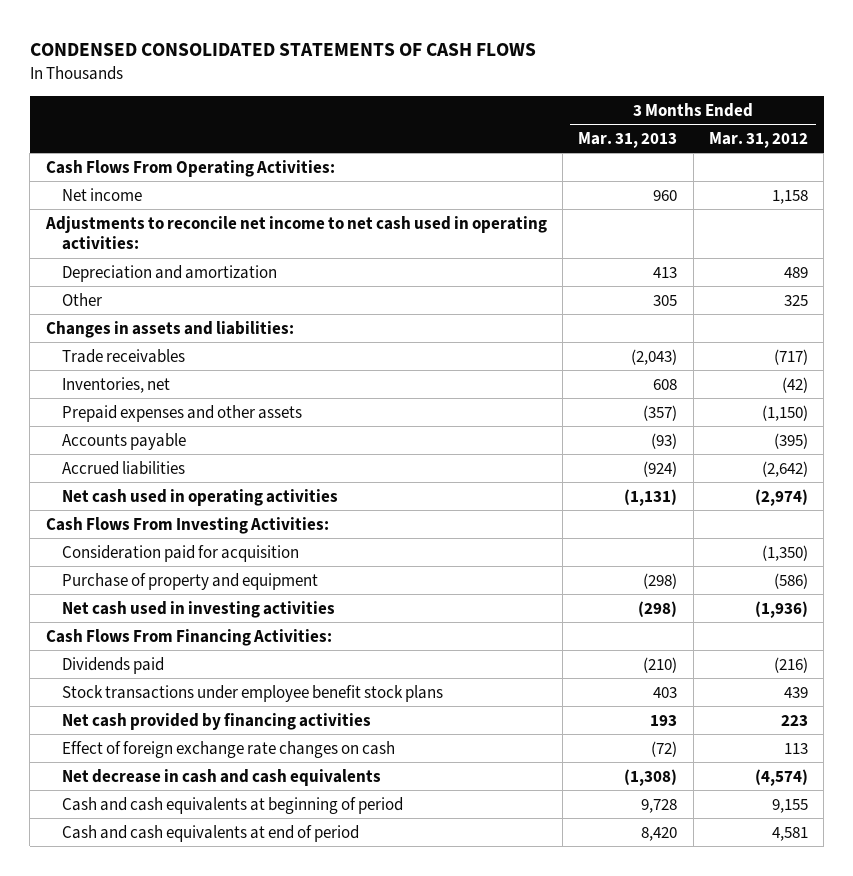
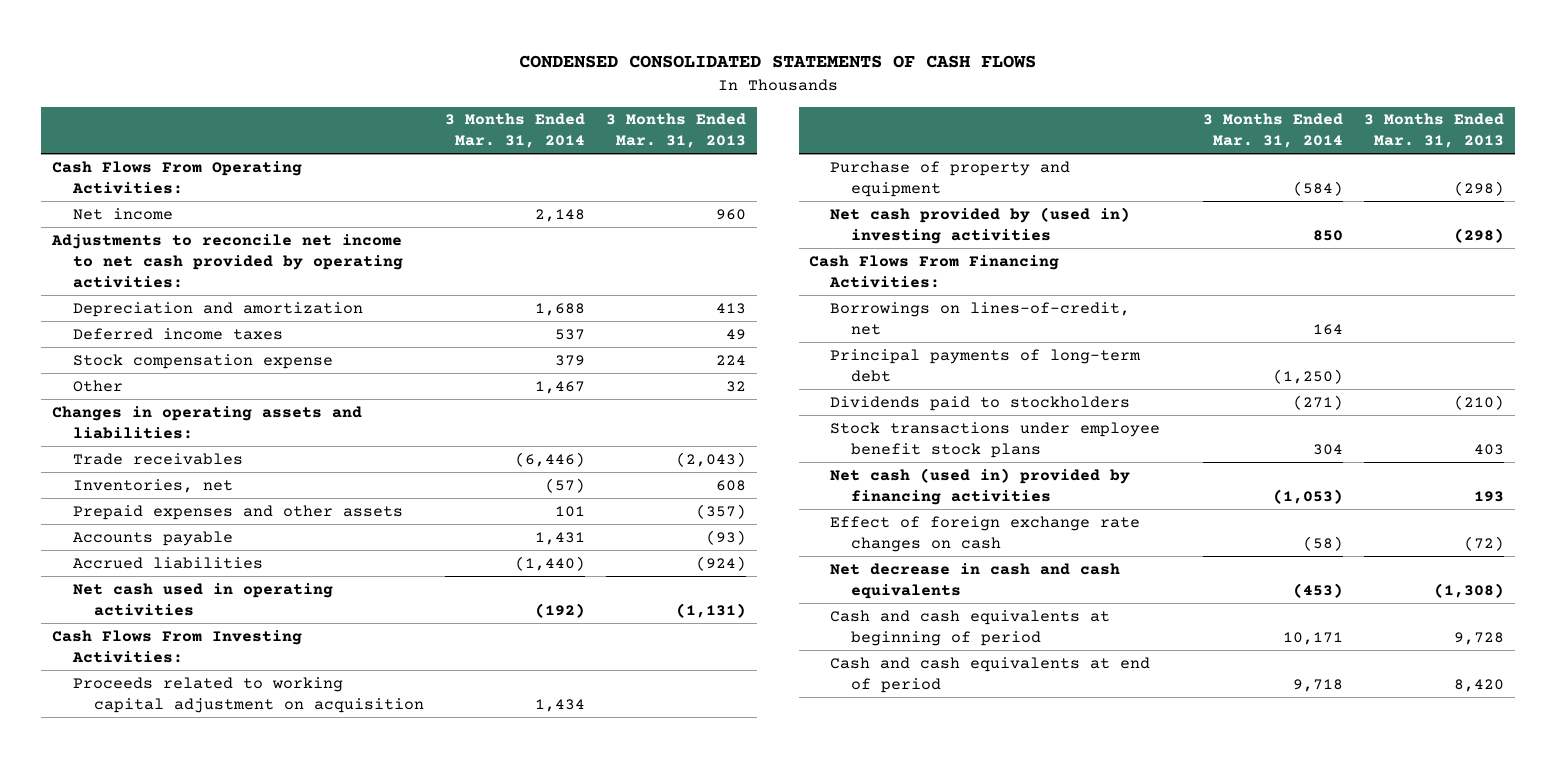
- | 3 Months Ended Mar. 31, 2013 | 3 Months Ended Mar. 31, 2012
+ | 3 Months Ended Mar. 31, 2014 | 3 Months Ended Mar. 31, 2013
- Adjustments to reconcile net income to net cash used in operating activities:
+ Adjustments to reconcile net income to net cash provided by operating activities:
- Other | 305 | 325
- Changes in assets and liabilities:
+ Deferred income taxes | 537 | 49
+ Stock compensation expense | 379 | 224
+ Other | 1,467 | 32
+ Changes in operating assets and liabilities:
- Consideration paid for acquisition | | (1,350)
+ Proceeds related to working capital adjustment on acquisition | 1,434 |
- Net cash used in investing activities | (298) | (1,936)
+ Net cash provided by (used in) investing activities | 850 | (298)
- Dividends paid | (210) | (216)
+ Borrowings on lines-of-credit, net | 164 |
+ Principal payments of long-term debt | (1,250) |
+ Dividends paid to stockholders | (271) | (210)
- Net cash provided by financing activities | 193 | 223
+ Net cash (used in) provided by financing activities | (1,053) | 193

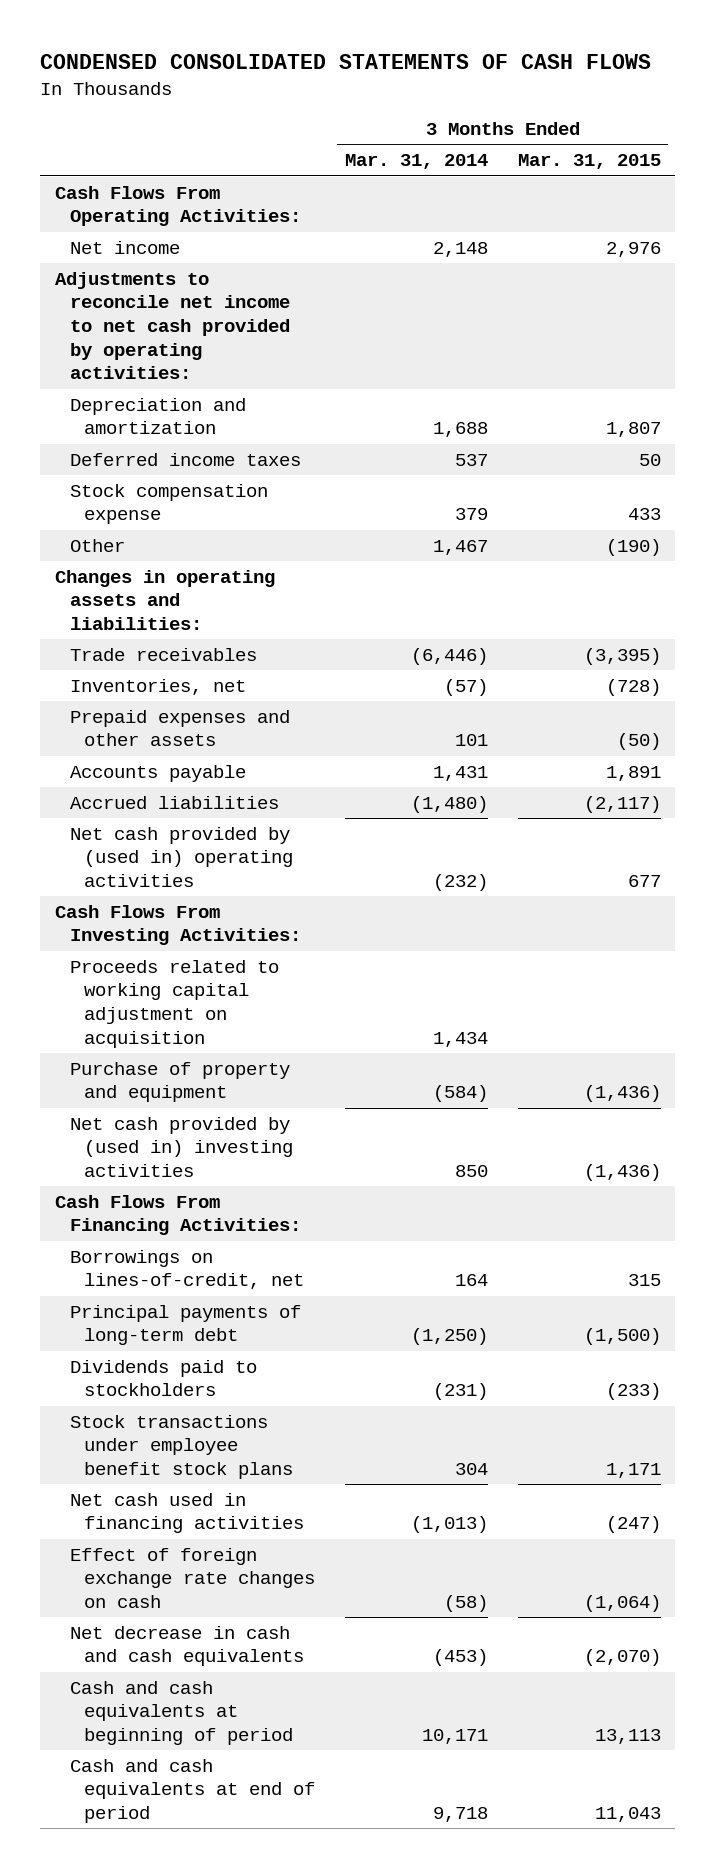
- | 3 Months Ended Mar. 31, 2014 | 3 Months Ended Mar. 31, 2013
+ | 3 Months Ended Mar. 31, 2014 | 3 Months Ended Mar. 31, 2015
- Accrued liabilities | (1,440) | (924)
- Net cash used in operating activities | (192) | (1,131)
+ Accrued liabilities | (1,480) | (2,117)
+ Net cash provided by (used in) operating activities | (232) | 677
- Dividends paid to stockholders | (271) | (210)
+ Dividends paid to stockholders | (231) | (233)
- Net cash (used in) provided by financing activities | (1,053) | 193
+ Net cash used in financing activities | (1,013) | (247)

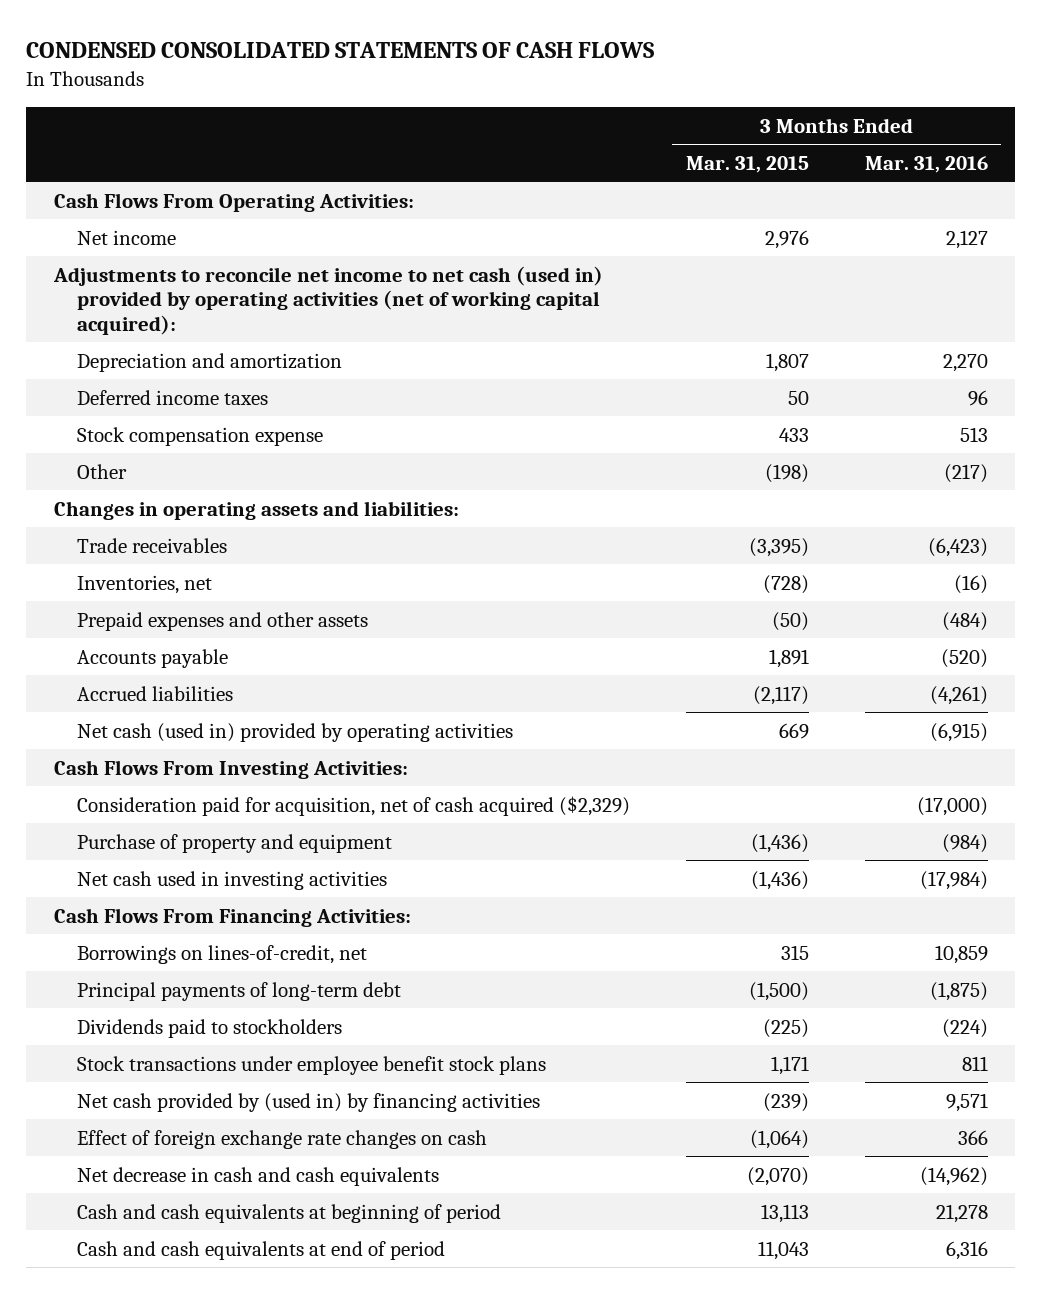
- | 3 Months Ended Mar. 31, 2014 | 3 Months Ended Mar. 31, 2015
+ | 3 Months Ended Mar. 31, 2015 | 3 Months Ended Mar. 31, 2016
- Adjustments to reconcile net income to net cash provided by operating activities:
+ Adjustments to reconcile net income to net cash (used in) provided by operating activities (net of working capital acquired):
- Other | 1,467 | (190)
+ Other | (198) | (217)
- Net cash provided by (used in) operating activities | (232) | 677
+ Net cash (used in) provided by operating activities | 669 | (6,915)
- Proceeds related to working capital adjustment on acquisition | 1,434 |
+ Consideration paid for acquisition, net of cash acquired ($2,329) | | (17,000)
- Net cash provided by (used in) investing activities | 850 | (1,436)
+ Net cash used in investing activities | (1,436) | (17,984)
- Dividends paid to stockholders | (231) | (233)
+ Dividends paid to stockholders | (225) | (224)
- Net cash used in financing activities | (1,013) | (247)
+ Net cash provided by (used in) by financing activities | (239) | 9,571

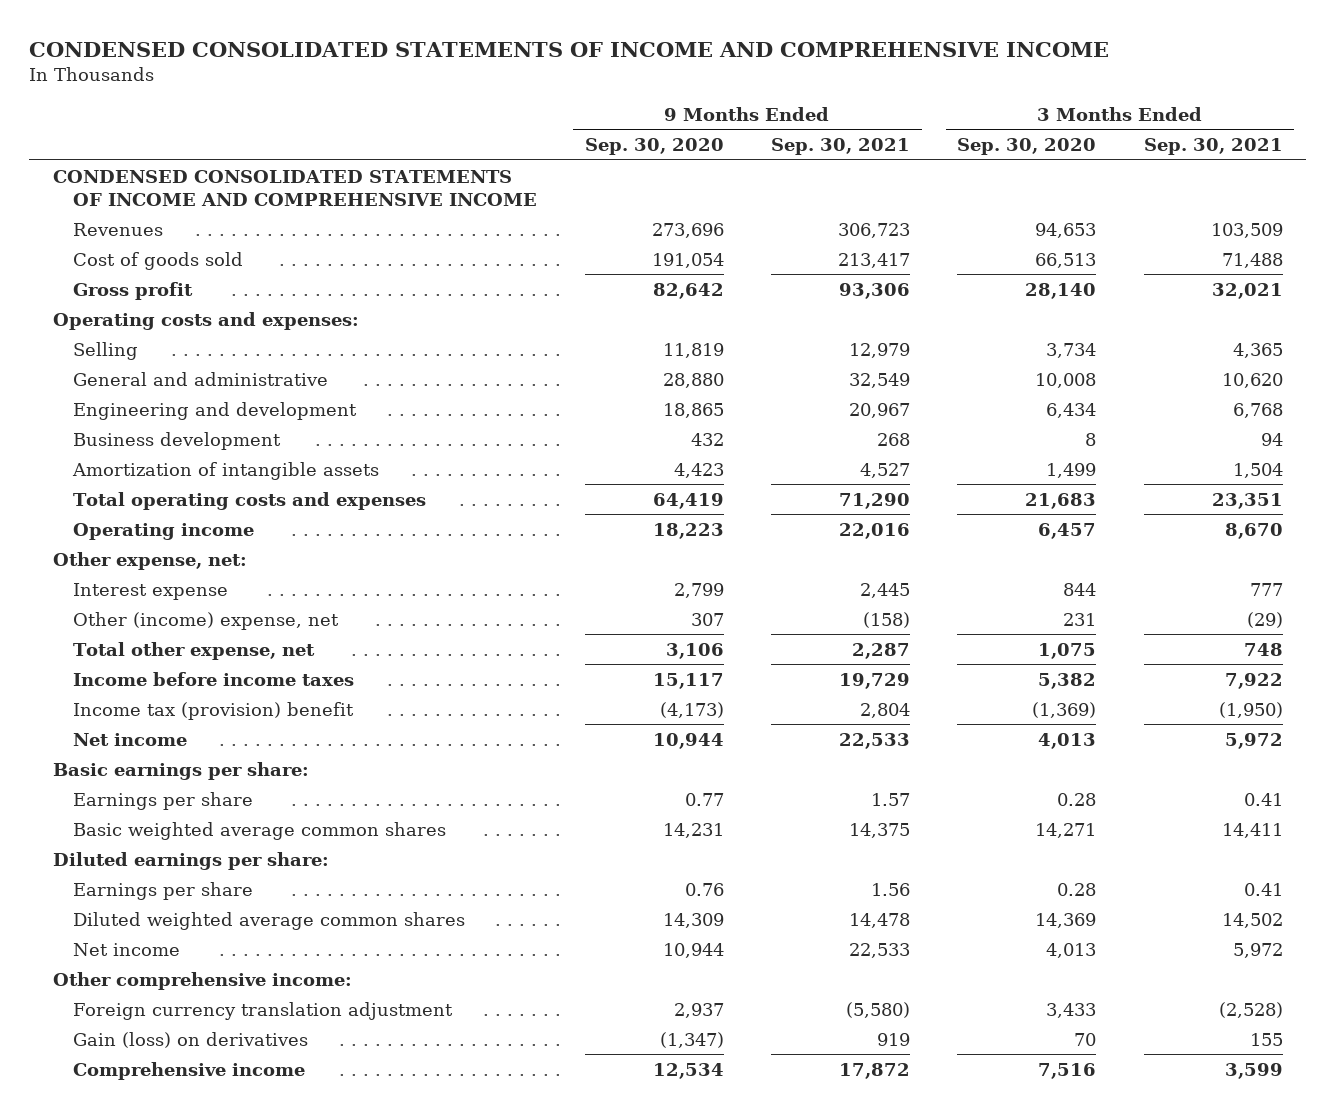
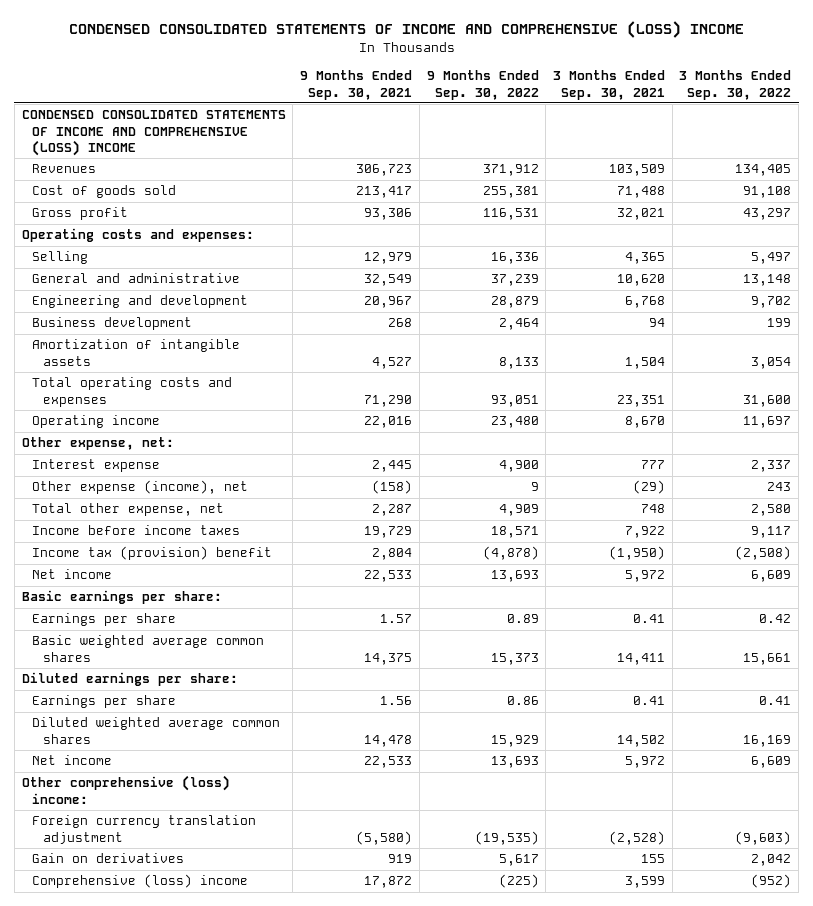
- CONDENSED CONSOLIDATED STATEMENTS OF INCOME AND COMPREHENSIVE INCOME
+ CONDENSED CONSOLIDATED STATEMENTS OF INCOME AND COMPREHENSIVE (LOSS) INCOME
- | 9 Months Ended Sep. 30, 2020 | 9 Months Ended Sep. 30, 2021 | 3 Months Ended Sep. 30, 2020 | 3 Months Ended Sep. 30, 2021
+ | 9 Months Ended Sep. 30, 2021 | 9 Months Ended Sep. 30, 2022 | 3 Months Ended Sep. 30, 2021 | 3 Months Ended Sep. 30, 2022
- CONDENSED CONSOLIDATED STATEMENTS OF INCOME AND COMPREHENSIVE INCOME
+ CONDENSED CONSOLIDATED STATEMENTS OF INCOME AND COMPREHENSIVE (LOSS) INCOME
- Other (income) expense, net | 307 | (158) | 231 | (29)
+ Other expense (income), net | (158) | 9 | (29) | 243
- Other comprehensive income:
+ Other comprehensive (loss) income:
- Gain (loss) on derivatives | (1,347) | 919 | 70 | 155
- Comprehensive income | 12,534 | 17,872 | 7,516 | 3,599
+ Gain on derivatives | 919 | 5,617 | 155 | 2,042
+ Comprehensive (loss) income | 17,872 | (225) | 3,599 | (952)

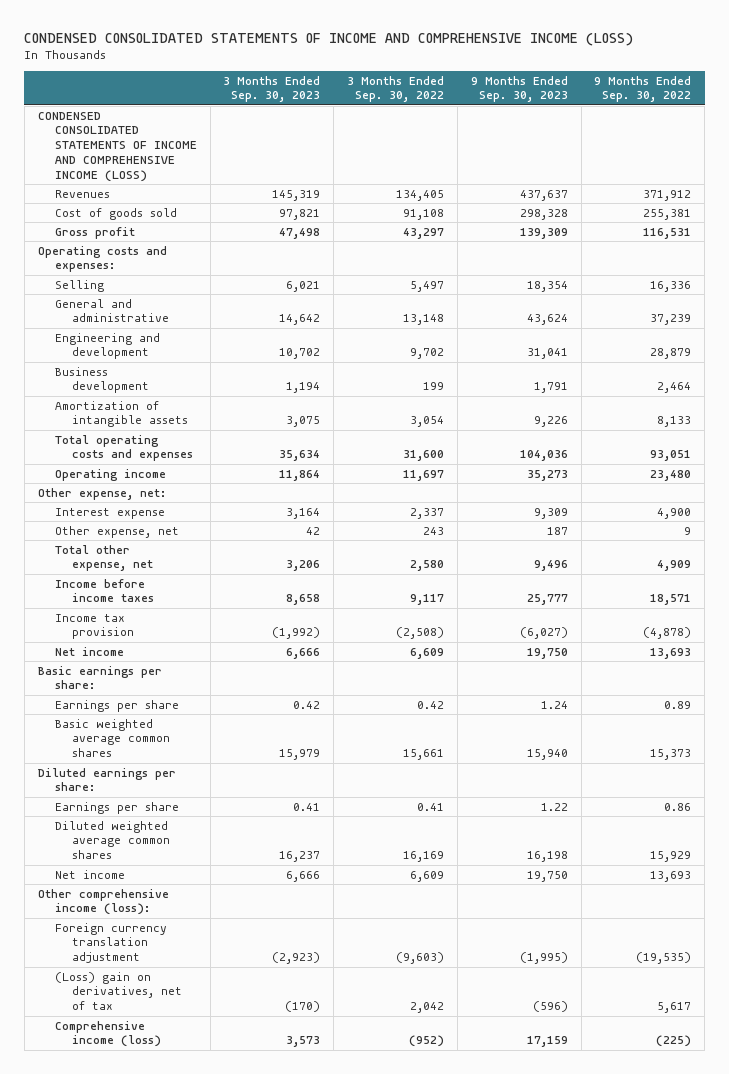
- CONDENSED CONSOLIDATED STATEMENTS OF INCOME AND COMPREHENSIVE (LOSS) INCOME
+ CONDENSED CONSOLIDATED STATEMENTS OF INCOME AND COMPREHENSIVE INCOME (LOSS)
- | 9 Months Ended Sep. 30, 2021 | 9 Months Ended Sep. 30, 2022 | 3 Months Ended Sep. 30, 2021 | 3 Months Ended Sep. 30, 2022
+ | 3 Months Ended Sep. 30, 2023 | 3 Months Ended Sep. 30, 2022 | 9 Months Ended Sep. 30, 2023 | 9 Months Ended Sep. 30, 2022
- CONDENSED CONSOLIDATED STATEMENTS OF INCOME AND COMPREHENSIVE (LOSS) INCOME
+ CONDENSED CONSOLIDATED STATEMENTS OF INCOME AND COMPREHENSIVE INCOME (LOSS)
- Other expense (income), net | (158) | 9 | (29) | 243
+ Other expense, net | 42 | 243 | 187 | 9
- Income tax (provision) benefit | 2,804 | (4,878) | (1,950) | (2,508)
+ Income tax provision | (1,992) | (2,508) | (6,027) | (4,878)
- Other comprehensive (loss) income:
+ Other comprehensive income (loss):
- Gain on derivatives | 919 | 5,617 | 155 | 2,042
- Comprehensive (loss) income | 17,872 | (225) | 3,599 | (952)
+ (Loss) gain on derivatives, net of tax | (170) | 2,042 | (596) | 5,617
+ Comprehensive income (loss) | 3,573 | (952) | 17,159 | (225)

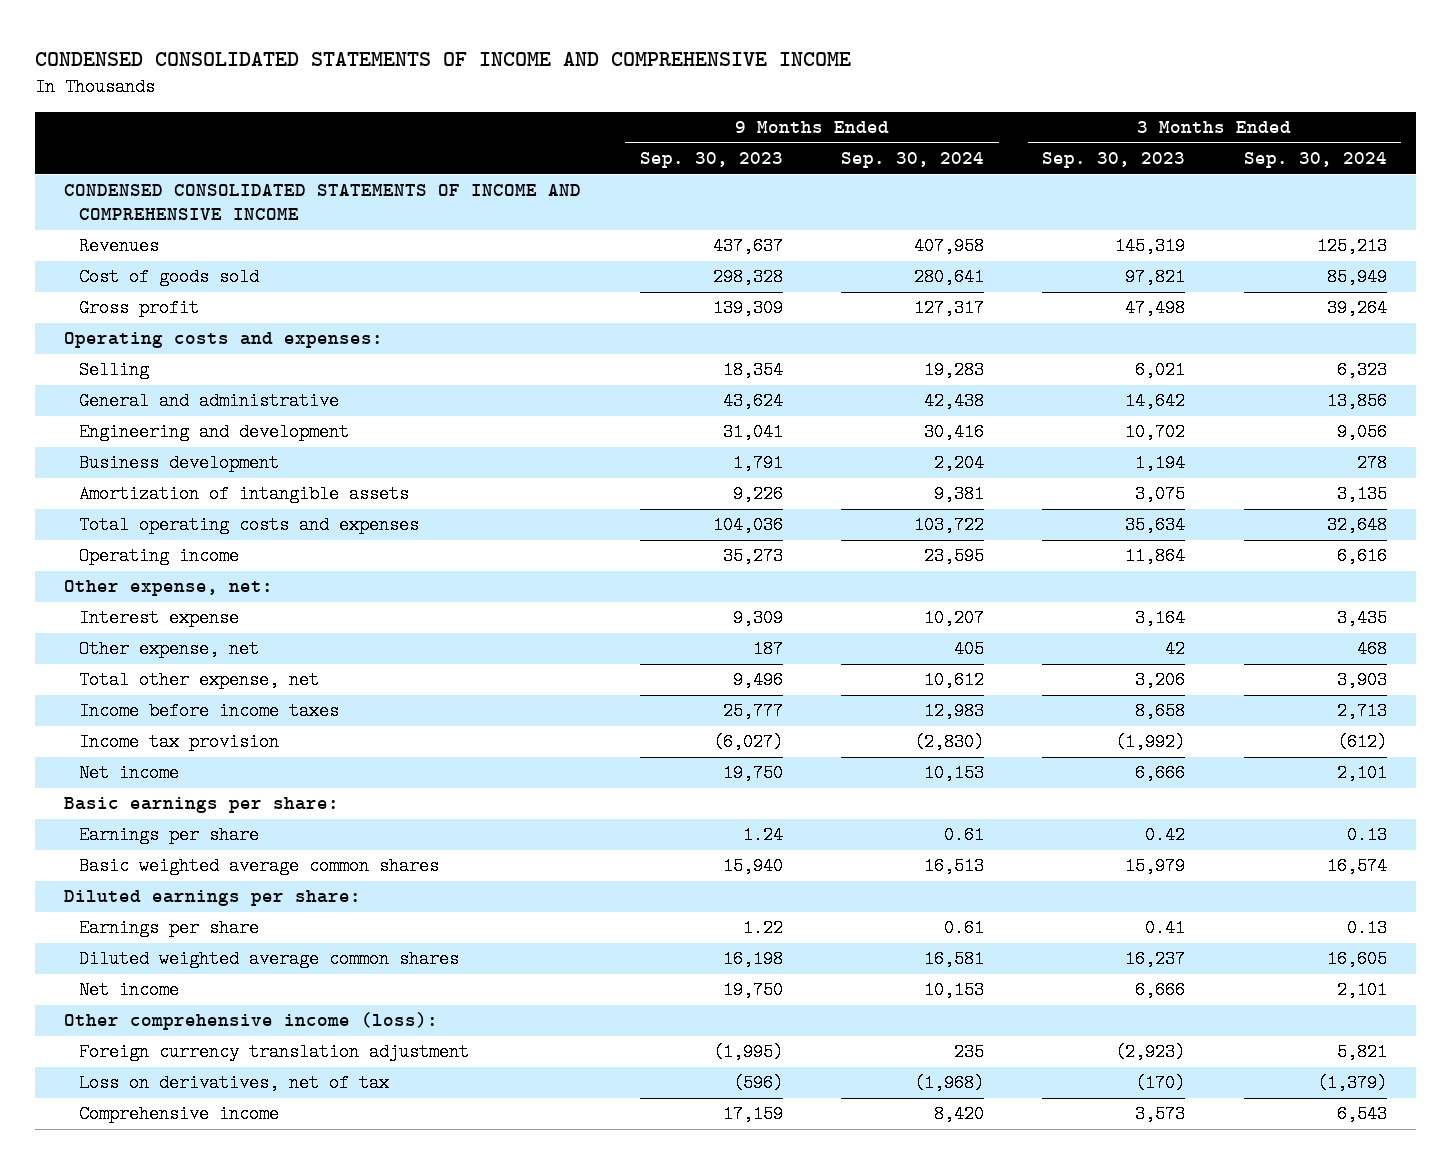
- CONDENSED CONSOLIDATED STATEMENTS OF INCOME AND COMPREHENSIVE INCOME (LOSS)
+ CONDENSED CONSOLIDATED STATEMENTS OF INCOME AND COMPREHENSIVE INCOME
- | 3 Months Ended Sep. 30, 2023 | 3 Months Ended Sep. 30, 2022 | 9 Months Ended Sep. 30, 2023 | 9 Months Ended Sep. 30, 2022
+ | 9 Months Ended Sep. 30, 2023 | 9 Months Ended Sep. 30, 2024 | 3 Months Ended Sep. 30, 2023 | 3 Months Ended Sep. 30, 2024
- CONDENSED CONSOLIDATED STATEMENTS OF INCOME AND COMPREHENSIVE INCOME (LOSS)
+ CONDENSED CONSOLIDATED STATEMENTS OF INCOME AND COMPREHENSIVE INCOME
- (Loss) gain on derivatives, net of tax | (170) | 2,042 | (596) | 5,617
- Comprehensive income (loss) | 3,573 | (952) | 17,159 | (225)
+ Loss on derivatives, net of tax | (596) | (1,968) | (170) | (1,379)
+ Comprehensive income | 17,159 | 8,420 | 3,573 | 6,543

